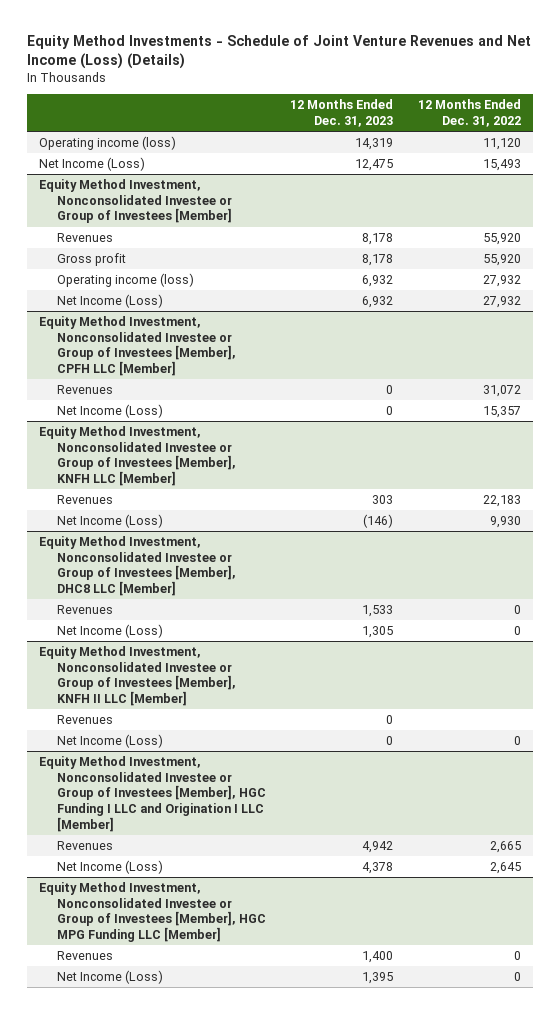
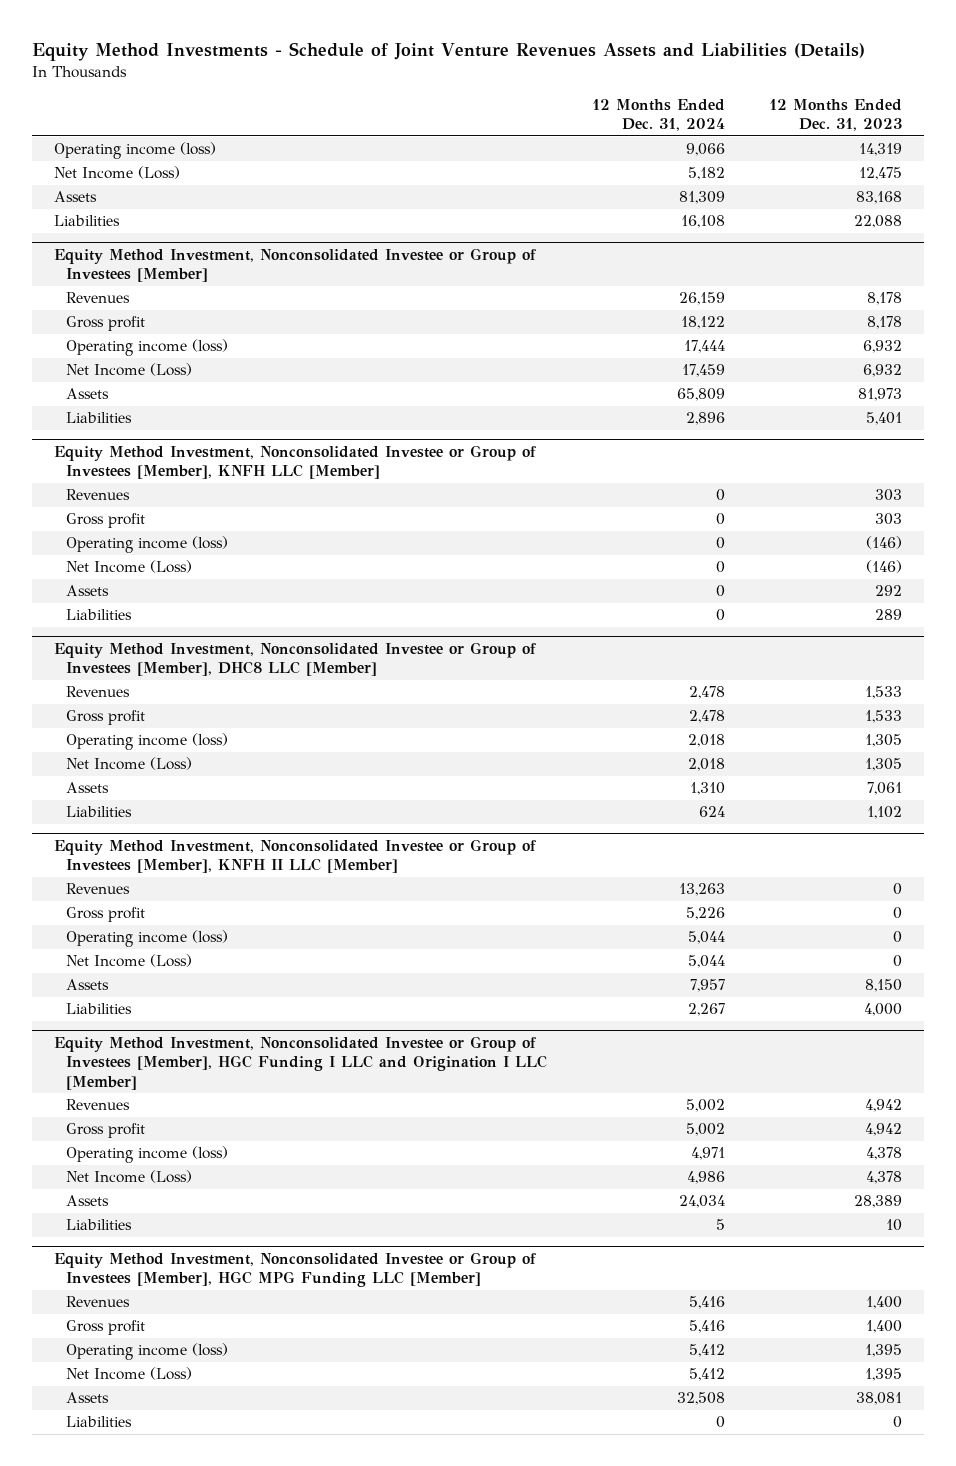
- Equity Method Investments - Schedule of Joint Venture Revenues and Net Income (Loss) (Details)
+ Equity Method Investments - Schedule of Joint Venture Revenues Assets and Liabilities (Details)
- | 12 Months Ended Dec. 31, 2023 | 12 Months Ended Dec. 31, 2022
+ | 12 Months Ended Dec. 31, 2024 | 12 Months Ended Dec. 31, 2023
+ Assets | 81,309 | 83,168
+ Liabilities | 16,108 | 22,088
- Equity Method Investment, Nonconsolidated Investee or Group of Investees [Member], CPFH LLC [Member]
- Revenues | 0 | 31,072
- Net Income (Loss) | 0 | 15,357
@ Equity Method Investment, Nonconsolidated Investee or Group of Investees [Member]
+ Assets | 65,809 | 81,973
+ Liabilities | 2,896 | 5,401
@ Equity Method Investment, Nonconsolidated Investee or Group of Investees [Member], KNFH LLC [Member]
+ Gross profit | 0 | 303
+ Operating income (loss) | 0 | (146)
+ Assets | 0 | 292
+ Liabilities | 0 | 289
@ Equity Method Investment, Nonconsolidated Investee or Group of Investees [Member], DHC8 LLC [Member]
+ Gross profit | 2,478 | 1,533
+ Operating income (loss) | 2,018 | 1,305
+ Assets | 1,310 | 7,061
+ Liabilities | 624 | 1,102
@ Equity Method Investment, Nonconsolidated Investee or Group of Investees [Member], KNFH II LLC [Member]
+ Gross profit | 5,226 | 0
+ Operating income (loss) | 5,044 | 0
+ Assets | 7,957 | 8,150
+ Liabilities | 2,267 | 4,000
@ Equity Method Investment, Nonconsolidated Investee or Group of Investees [Member], HGC Funding I LLC and Origination I LLC [Member]
+ Gross profit | 5,002 | 4,942
+ Operating income (loss) | 4,971 | 4,378
+ Assets | 24,034 | 28,389
+ Liabilities | 5 | 10
@ Equity Method Investment, Nonconsolidated Investee or Group of Investees [Member], HGC MPG Funding LLC [Member]
+ Gross profit | 5,416 | 1,400
+ Operating income (loss) | 5,412 | 1,395
+ Assets | 32,508 | 38,081
+ Liabilities | 0 | 0

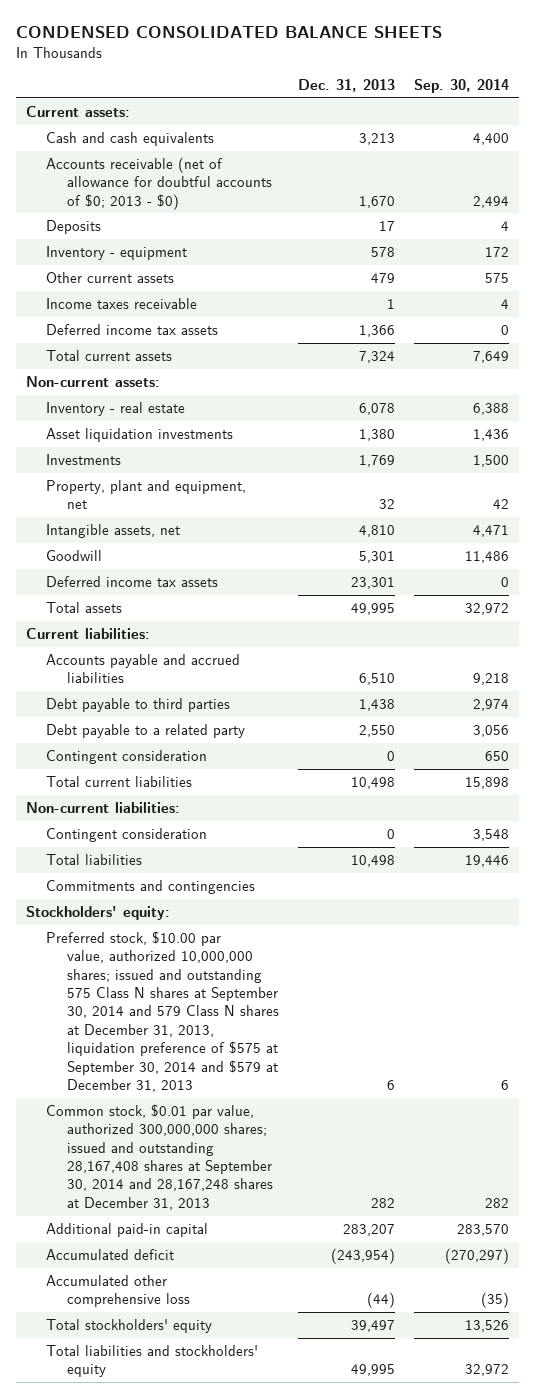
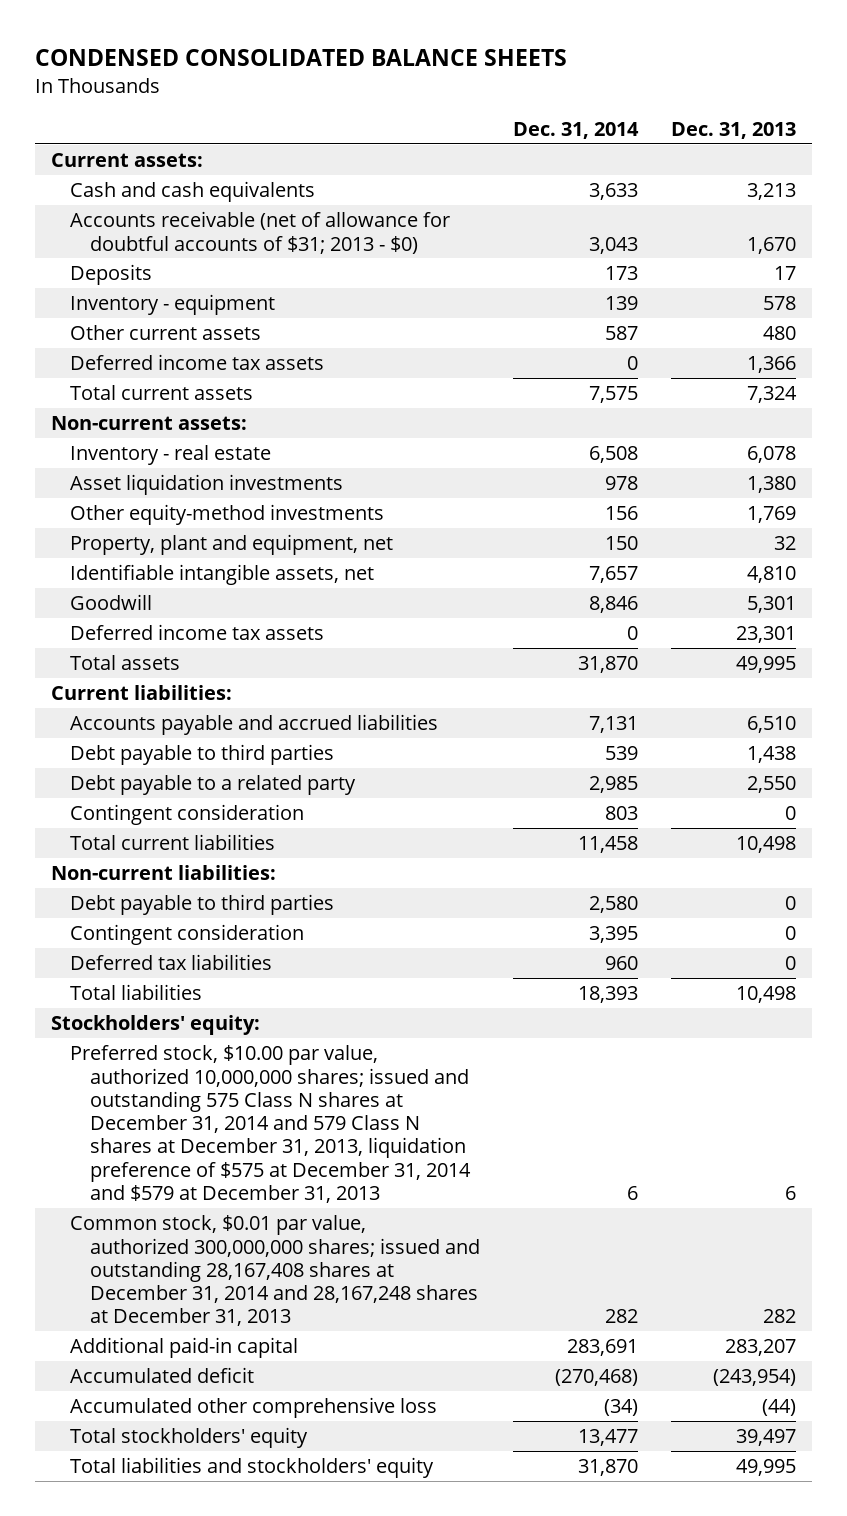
- | Dec. 31, 2013 | Sep. 30, 2014
+ | Dec. 31, 2014 | Dec. 31, 2013
- Accounts receivable (net of allowance for doubtful accounts of $0; 2013 - $0) | 1,670 | 2,494
+ Accounts receivable (net of allowance for doubtful accounts of $31; 2013 - $0) | 3,043 | 1,670
- Other current assets | 479 | 575
- Income taxes receivable | 1 | 4
+ Other current assets | 587 | 480
- Investments | 1,769 | 1,500
+ Other equity-method investments | 156 | 1,769
- Intangible assets, net | 4,810 | 4,471
+ Identifiable intangible assets, net | 7,657 | 4,810
+ Debt payable to third parties | 2,580 | 0
+ Deferred tax liabilities | 960 | 0
- Commitments and contingencies
- Preferred stock, $10.00 par value, authorized 10,000,000 shares; issued and outstanding 575 Class N shares at September 30, 2014 and 579 Class N shares at December 31, 2013, liquidation preference of $575 at September 30, 2014 and $579 at December 31, 2013 | 6 | 6
- Common stock, $0.01 par value, authorized 300,000,000 shares; issued and outstanding 28,167,408 shares at September 30, 2014 and 28,167,248 shares at December 31, 2013 | 282 | 282
+ Preferred stock, $10.00 par value, authorized 10,000,000 shares; issued and outstanding 575 Class N shares at December 31, 2014 and 579 Class N shares at December 31, 2013, liquidation preference of $575 at December 31, 2014 and $579 at December 31, 2013 | 6 | 6
+ Common stock, $0.01 par value, authorized 300,000,000 shares; issued and outstanding 28,167,408 shares at December 31, 2014 and 28,167,248 shares at December 31, 2013 | 282 | 282

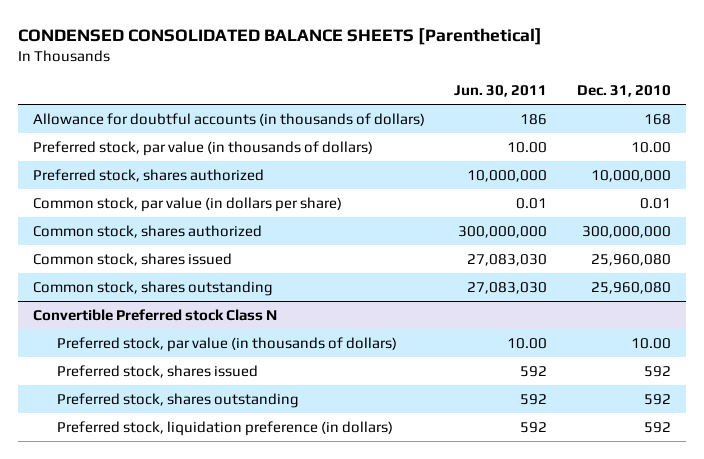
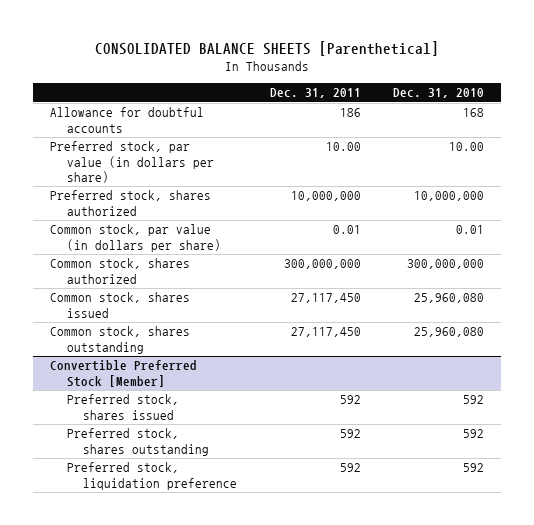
- CONDENSED CONSOLIDATED BALANCE SHEETS [Parenthetical]
+ CONSOLIDATED BALANCE SHEETS [Parenthetical]
- | Jun. 30, 2011 | Dec. 31, 2010
+ | Dec. 31, 2011 | Dec. 31, 2010
- Allowance for doubtful accounts (in thousands of dollars) | 186 | 168
- Preferred stock, par value (in thousands of dollars) | 10.00 | 10.00
+ Allowance for doubtful accounts | 186 | 168
+ Preferred stock, par value (in dollars per share) | 10.00 | 10.00
- Convertible Preferred stock Class N
- Preferred stock, par value (in thousands of dollars) | 10.00 | 10.00
+ Convertible Preferred Stock [Member]
- Preferred stock, liquidation preference (in dollars) | 592 | 592
+ Preferred stock, liquidation preference | 592 | 592

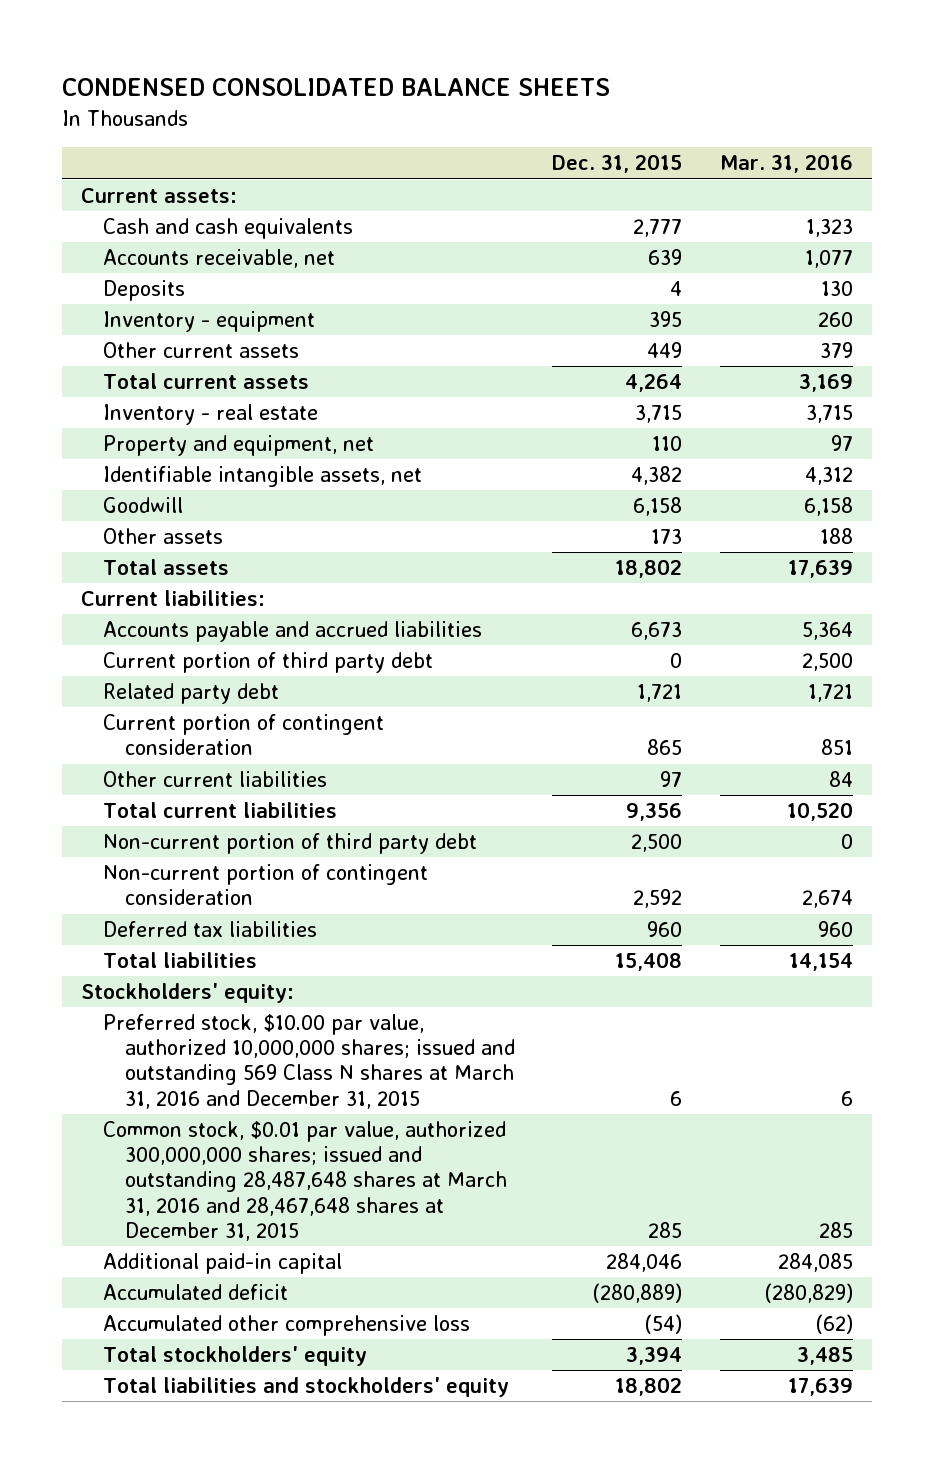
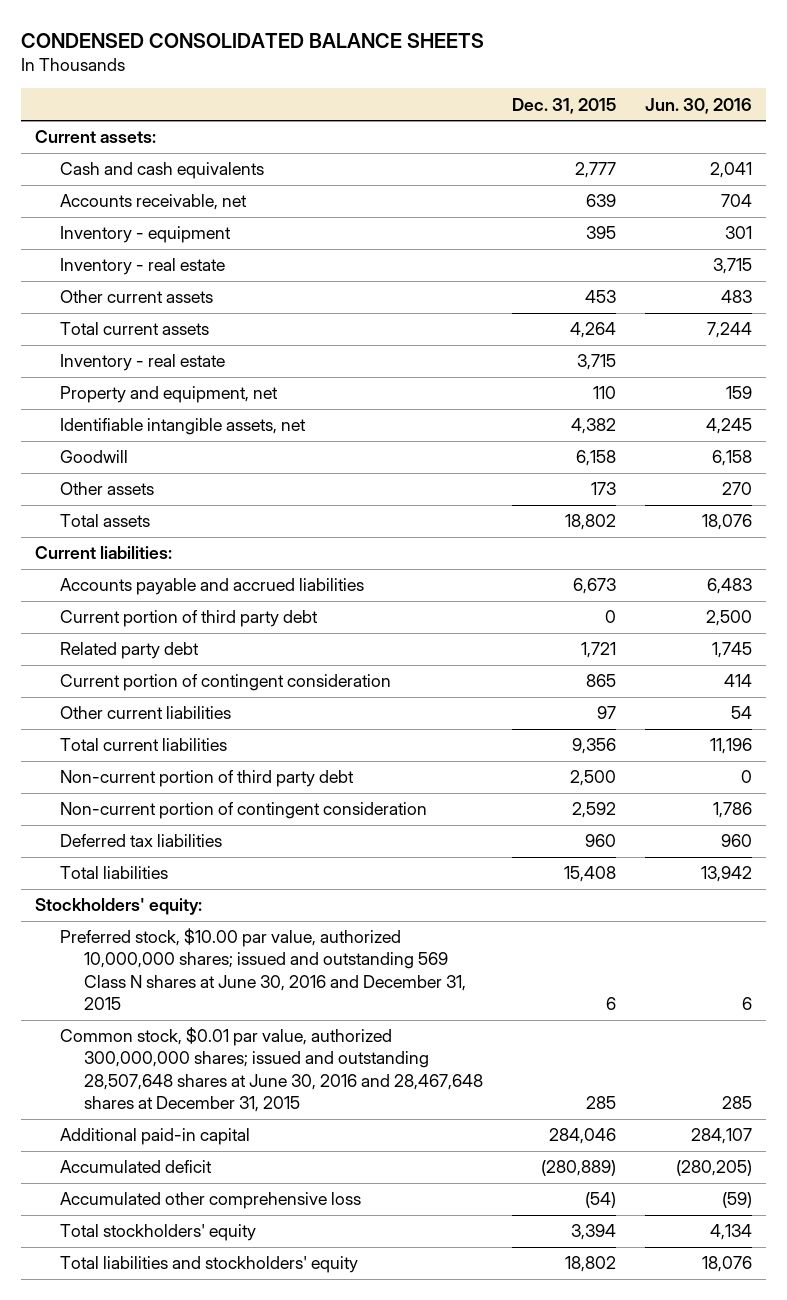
- | Dec. 31, 2015 | Mar. 31, 2016
+ | Dec. 31, 2015 | Jun. 30, 2016
- Deposits | 4 | 130
- Other current assets | 449 | 379
+ Inventory - real estate | | 3,715
+ Other current assets | 453 | 483
- Preferred stock, $10.00 par value, authorized 10,000,000 shares; issued and outstanding 569 Class N shares at March 31, 2016 and December 31, 2015 | 6 | 6
- Common stock, $0.01 par value, authorized 300,000,000 shares; issued and outstanding 28,487,648 shares at March 31, 2016 and 28,467,648 shares at December 31, 2015 | 285 | 285
+ Preferred stock, $10.00 par value, authorized 10,000,000 shares; issued and outstanding 569 Class N shares at June 30, 2016 and December 31, 2015 | 6 | 6
+ Common stock, $0.01 par value, authorized 300,000,000 shares; issued and outstanding 28,507,648 shares at June 30, 2016 and 28,467,648 shares at December 31, 2015 | 285 | 285

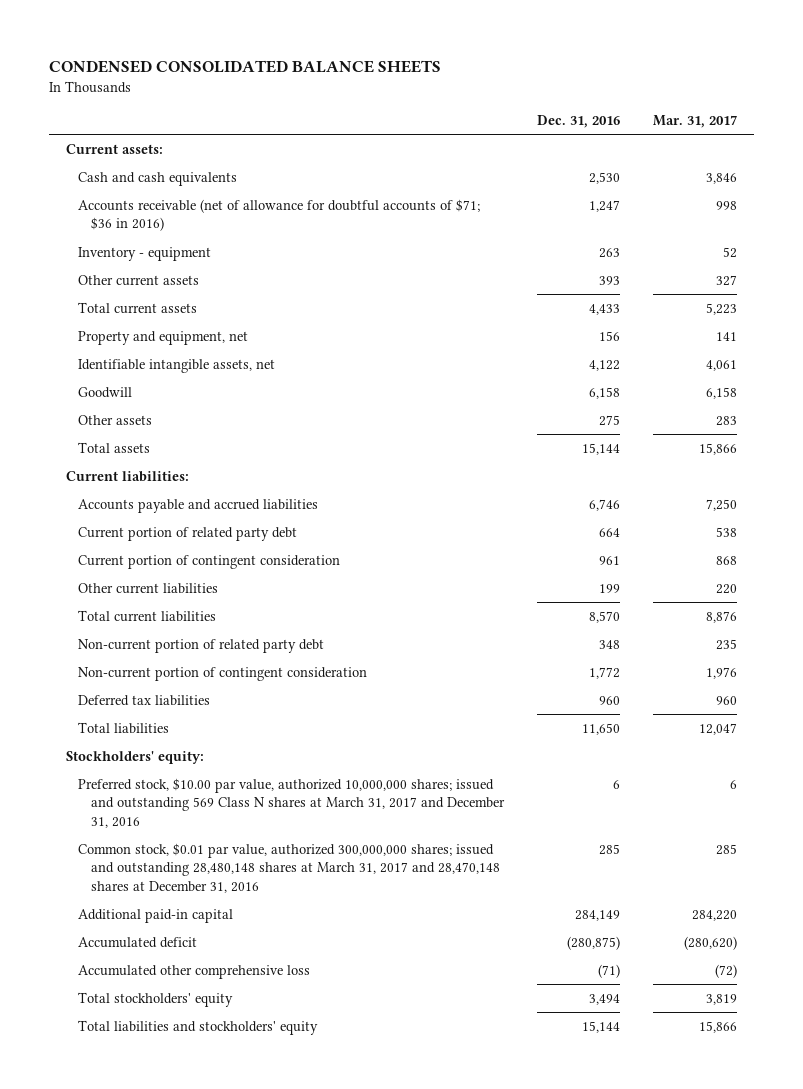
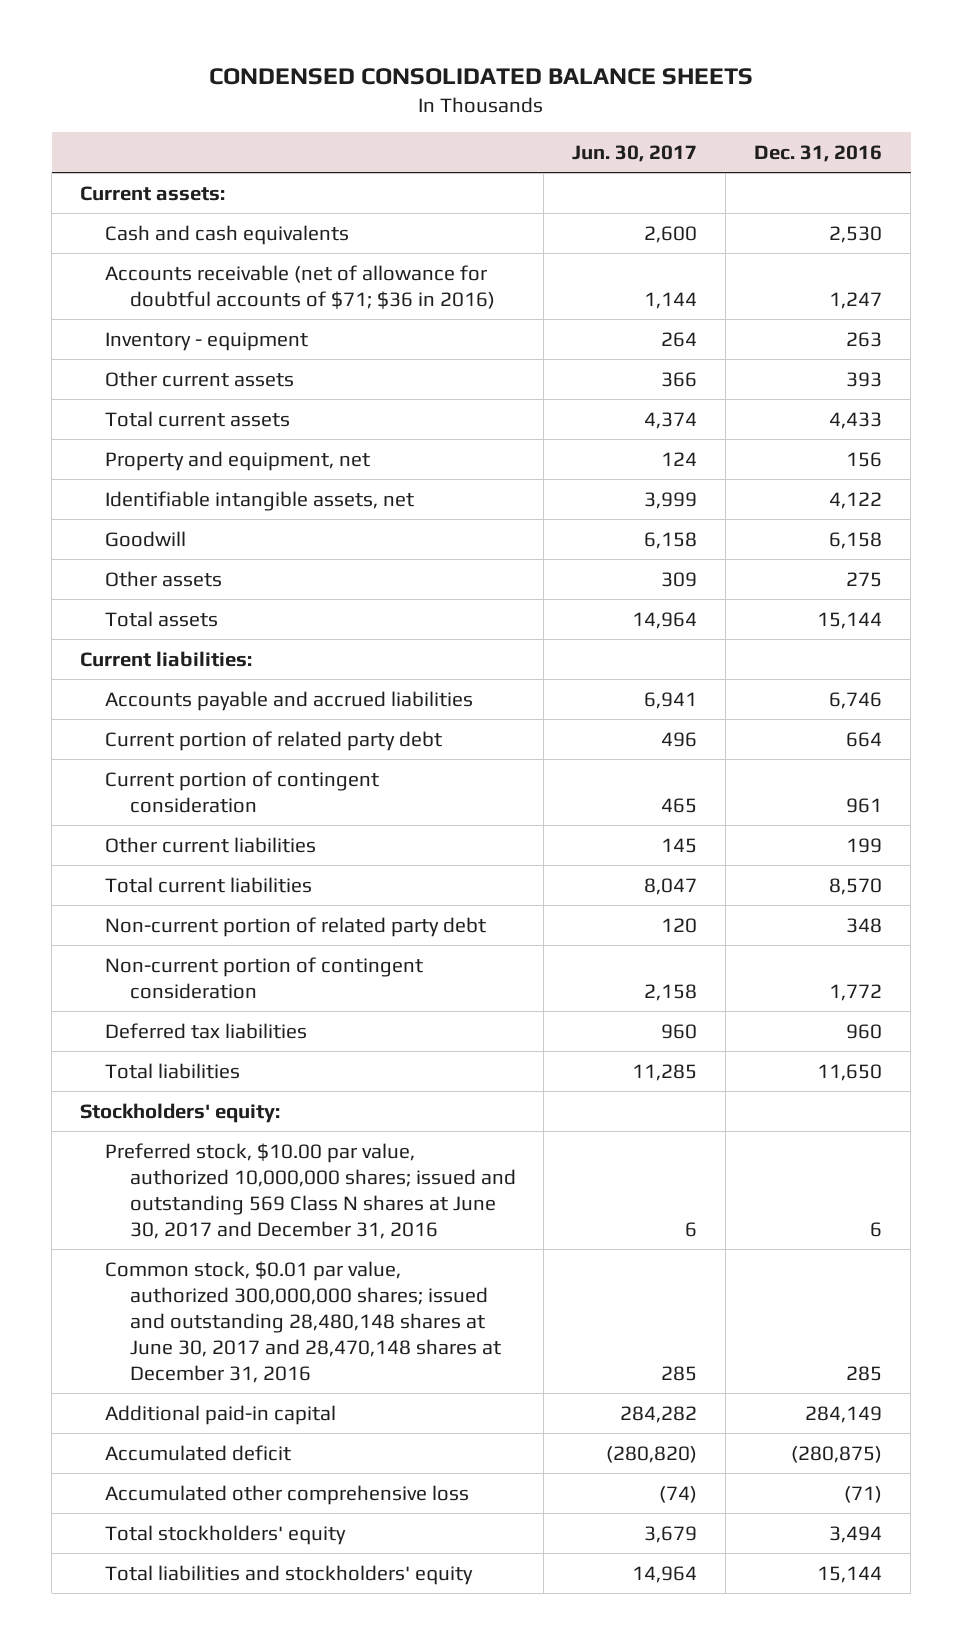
- | Dec. 31, 2016 | Mar. 31, 2017
+ | Jun. 30, 2017 | Dec. 31, 2016
- Preferred stock, $10.00 par value, authorized 10,000,000 shares; issued and outstanding 569 Class N shares at March 31, 2017 and December 31, 2016 | 6 | 6
- Common stock, $0.01 par value, authorized 300,000,000 shares; issued and outstanding 28,480,148 shares at March 31, 2017 and 28,470,148 shares at December 31, 2016 | 285 | 285
+ Preferred stock, $10.00 par value, authorized 10,000,000 shares; issued and outstanding 569 Class N shares at June 30, 2017 and December 31, 2016 | 6 | 6
+ Common stock, $0.01 par value, authorized 300,000,000 shares; issued and outstanding 28,480,148 shares at June 30, 2017 and 28,470,148 shares at December 31, 2016 | 285 | 285

